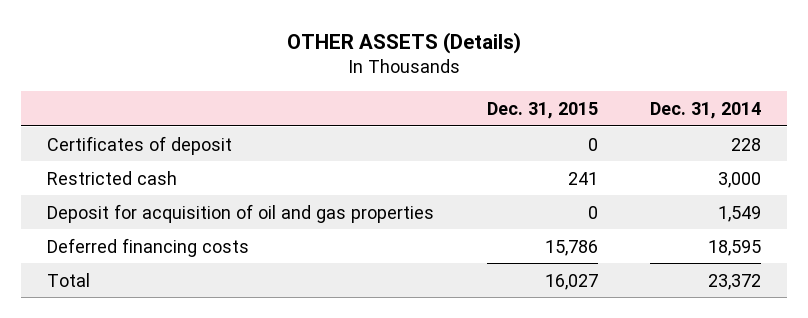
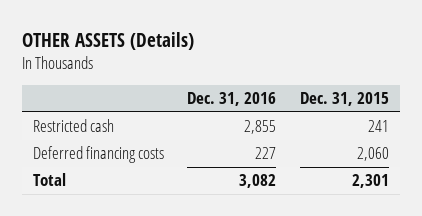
- | Dec. 31, 2015 | Dec. 31, 2014
+ | Dec. 31, 2016 | Dec. 31, 2015
- Certificates of deposit | 0 | 228
- Deposit for acquisition of oil and gas properties | 0 | 1,549
- Deferred financing costs | 15,786 | 18,595
- Total | 16,027 | 23,372
+ Deferred financing costs | 227 | 2,060
+ Total | 3,082 | 2,301

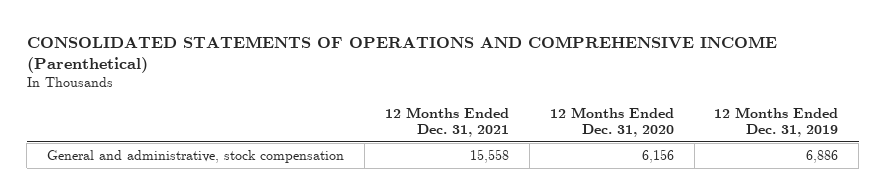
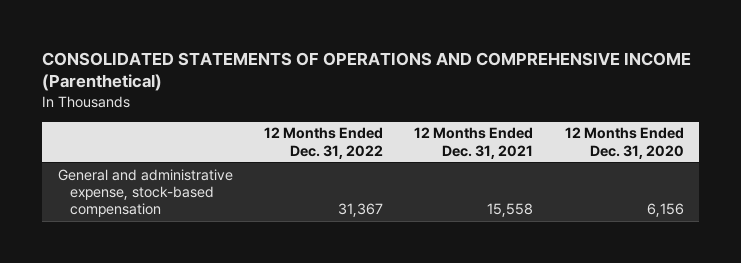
- | 12 Months Ended Dec. 31, 2021 | 12 Months Ended Dec. 31, 2020 | 12 Months Ended Dec. 31, 2019
+ | 12 Months Ended Dec. 31, 2022 | 12 Months Ended Dec. 31, 2021 | 12 Months Ended Dec. 31, 2020
- General and administrative, stock compensation | 15,558 | 6,156 | 6,886
+ General and administrative expense, stock-based compensation | 31,367 | 15,558 | 6,156

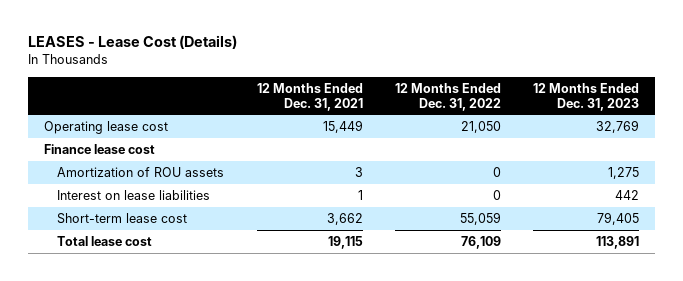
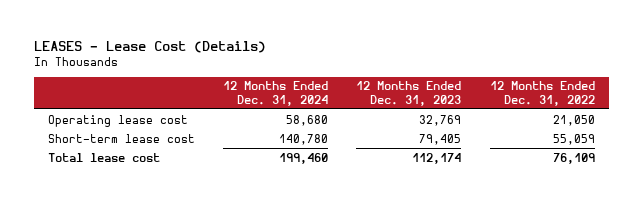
- | 12 Months Ended Dec. 31, 2021 | 12 Months Ended Dec. 31, 2022 | 12 Months Ended Dec. 31, 2023
+ | 12 Months Ended Dec. 31, 2024 | 12 Months Ended Dec. 31, 2023 | 12 Months Ended Dec. 31, 2022
- Finance lease cost
- Amortization of ROU assets | 3 | 0 | 1,275
- Interest on lease liabilities | 1 | 0 | 442
- Total lease cost | 19,115 | 76,109 | 113,891
+ Total lease cost | 199,460 | 112,174 | 76,109

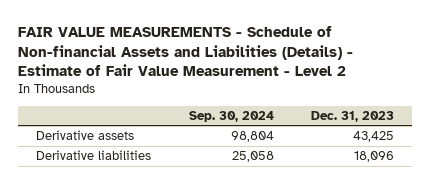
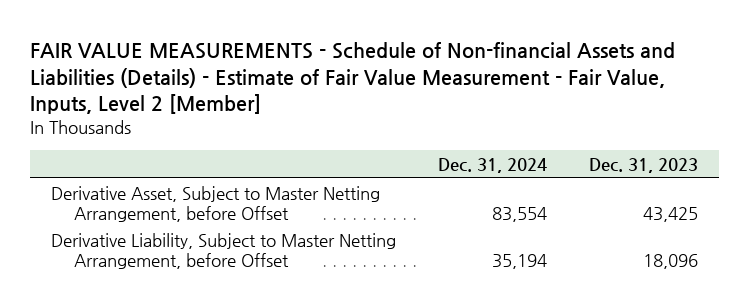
- FAIR VALUE MEASUREMENTS - Schedule of Non-financial Assets and Liabilities (Details) - Estimate of Fair Value Measurement - Level 2
+ FAIR VALUE MEASUREMENTS - Schedule of Non-financial Assets and Liabilities (Details) - Estimate of Fair Value Measurement - Fair Value, Inputs, Level 2 [Member]
- | Sep. 30, 2024 | Dec. 31, 2023
+ | Dec. 31, 2024 | Dec. 31, 2023
- Derivative assets | 98,804 | 43,425
- Derivative liabilities | 25,058 | 18,096
+ Derivative Asset, Subject to Master Netting Arrangement, before Offset | 83,554 | 43,425
+ Derivative Liability, Subject to Master Netting Arrangement, before Offset | 35,194 | 18,096

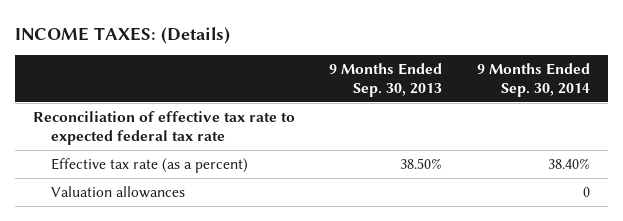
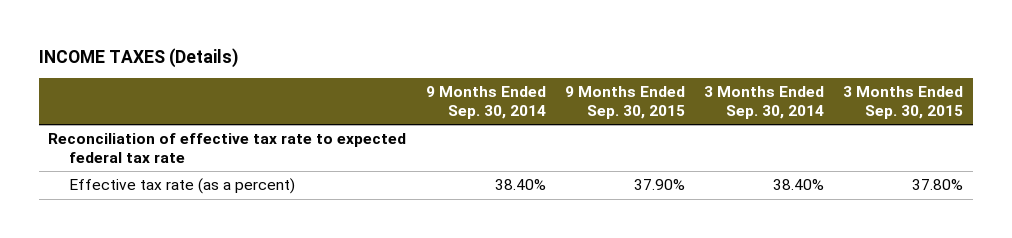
- INCOME TAXES: (Details)
+ INCOME TAXES (Details)
- | 9 Months Ended Sep. 30, 2013 | 9 Months Ended Sep. 30, 2014
+ | 9 Months Ended Sep. 30, 2014 | 9 Months Ended Sep. 30, 2015 | 3 Months Ended Sep. 30, 2014 | 3 Months Ended Sep. 30, 2015
- Valuation allowances | | 0

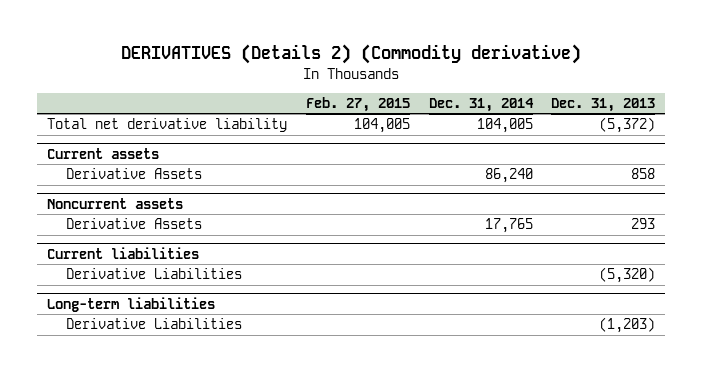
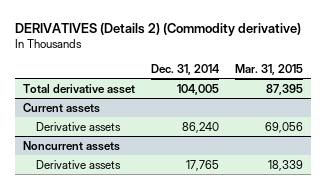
- | Feb. 27, 2015 | Dec. 31, 2014 | Dec. 31, 2013
+ | Dec. 31, 2014 | Mar. 31, 2015
- Total net derivative liability | 104,005 | 104,005 | (5,372)
+ Total derivative asset | 104,005 | 87,395
@ Current assets
- Derivative Assets | | 86,240 | 858
+ Derivative assets | 86,240 | 69,056
@ Noncurrent assets
- Derivative Assets | | 17,765 | 293
- Current liabilities
- Derivative Liabilities | | | (5,320)
- Long-term liabilities
- Derivative Liabilities | | | (1,203)
@ Noncurrent assets
+ Derivative assets | 17,765 | 18,339

